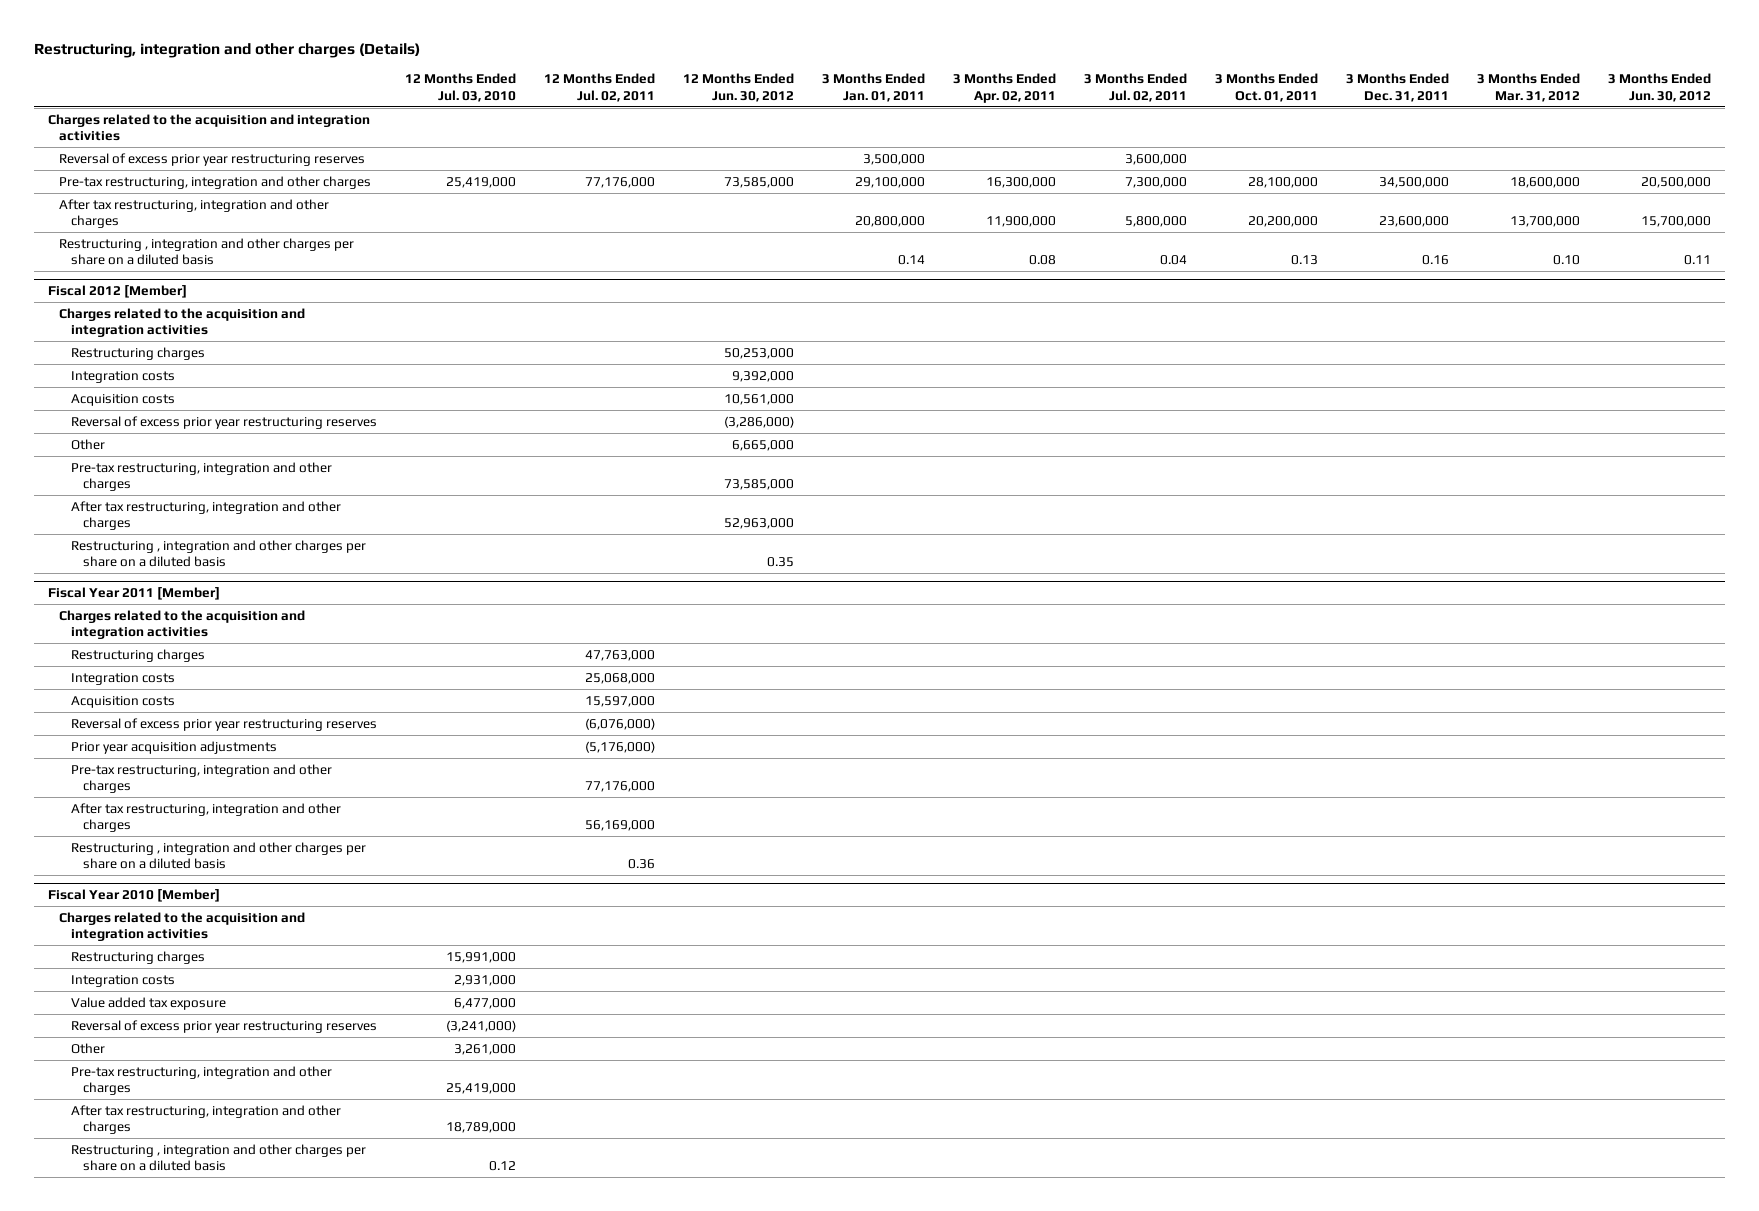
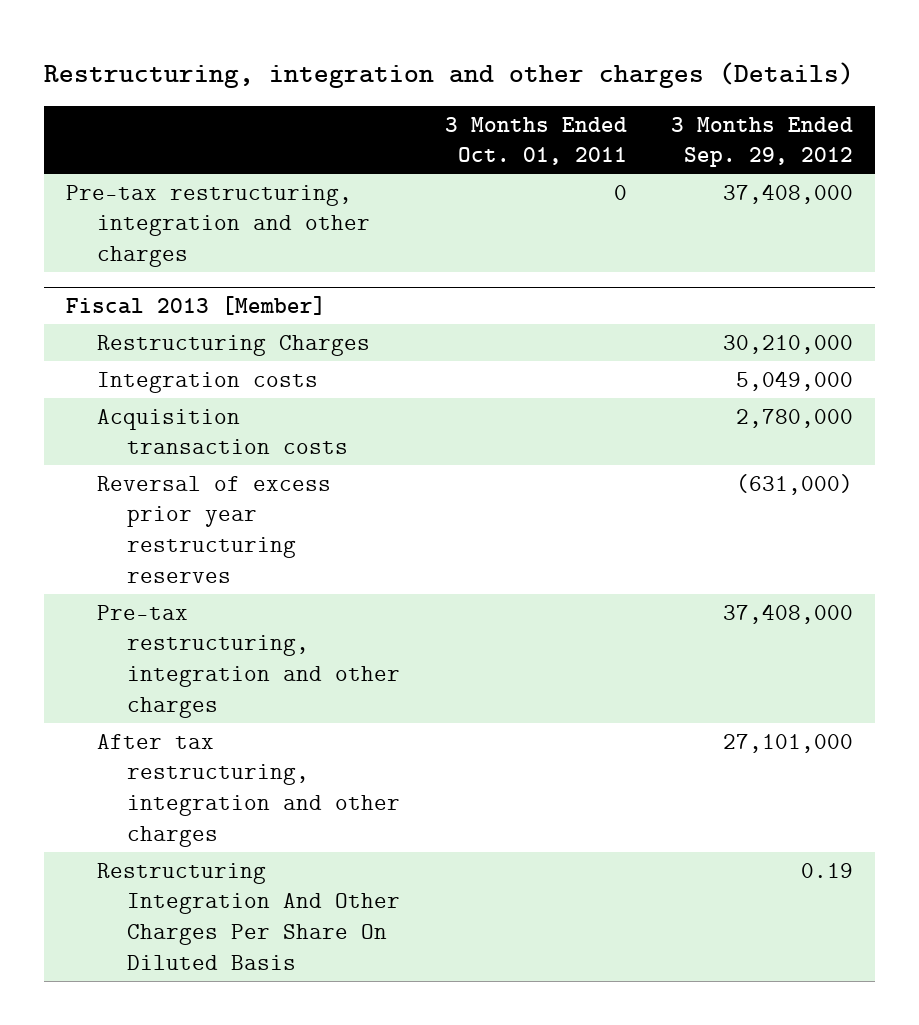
- | 12 Months Ended Jul. 03, 2010 | 12 Months Ended Jul. 02, 2011 | 12 Months Ended Jun. 30, 2012 | 3 Months Ended Jan. 01, 2011 | 3 Months Ended Apr. 02, 2011 | 3 Months Ended Jul. 02, 2011 | 3 Months Ended Oct. 01, 2011 | 3 Months Ended Dec. 31, 2011 | 3 Months Ended Mar. 31, 2012 | 3 Months Ended Jun. 30, 2012
+ | 3 Months Ended Oct. 01, 2011 | 3 Months Ended Sep. 29, 2012
- Charges related to the acquisition and integration activities
- Reversal of excess prior year restructuring reserves | | | | 3,500,000 | | 3,600,000 | | | |
- Pre-tax restructuring, integration and other charges | 25,419,000 | 77,176,000 | 73,585,000 | 29,100,000 | 16,300,000 | 7,300,000 | 28,100,000 | 34,500,000 | 18,600,000 | 20,500,000
- After tax restructuring, integration and other charges | | | | 20,800,000 | 11,900,000 | 5,800,000 | 20,200,000 | 23,600,000 | 13,700,000 | 15,700,000
- Restructuring , integration and other charges per share on a diluted basis | | | | 0.14 | 0.08 | 0.04 | 0.13 | 0.16 | 0.10 | 0.11
- Fiscal 2012 [Member]
- Charges related to the acquisition and integration activities
- Restructuring charges | | | 50,253,000 | | | | | | |
- Integration costs | | | 9,392,000 | | | | | | |
- Acquisition costs | | | 10,561,000 | | | | | | |
- Reversal of excess prior year restructuring reserves | | | (3,286,000) | | | | | | |
- Other | | | 6,665,000 | | | | | | |
- Pre-tax restructuring, integration and other charges | | | 73,585,000 | | | | | | |
- After tax restructuring, integration and other charges | | | 52,963,000 | | | | | | |
- Restructuring , integration and other charges per share on a diluted basis | | | 0.35 | | | | | | |
- Fiscal Year 2011 [Member]
- Charges related to the acquisition and integration activities
- Restructuring charges | | 47,763,000 | | | | | | | |
- Integration costs | | 25,068,000 | | | | | | | |
- Acquisition costs | | 15,597,000 | | | | | | | |
- Reversal of excess prior year restructuring reserves | | (6,076,000) | | | | | | | |
- Prior year acquisition adjustments | | (5,176,000) | | | | | | | |
- Pre-tax restructuring, integration and other charges | | 77,176,000 | | | | | | | |
- After tax restructuring, integration and other charges | | 56,169,000 | | | | | | | |
- Restructuring , integration and other charges per share on a diluted basis | | 0.36 | | | | | | | |
- Fiscal Year 2010 [Member]
- Charges related to the acquisition and integration activities
- Restructuring charges | 15,991,000 | | | | | | | | |
- Integration costs | 2,931,000 | | | | | | | | |
- Value added tax exposure | 6,477,000 | | | | | | | | |
- Reversal of excess prior year restructuring reserves | (3,241,000) | | | | | | | | |
- Other | 3,261,000 | | | | | | | | |
- Pre-tax restructuring, integration and other charges | 25,419,000 | | | | | | | | |
- After tax restructuring, integration and other charges | 18,789,000 | | | | | | | | |
- Restructuring , integration and other charges per share on a diluted basis | 0.12 | | | | | | | | |
+ Pre-tax restructuring, integration and other charges | 0 | 37,408,000
+ Fiscal 2013 [Member]
+ Restructuring Charges | | 30,210,000
+ Integration costs | | 5,049,000
+ Acquisition transaction costs | | 2,780,000
+ Reversal of excess prior year restructuring reserves | | (631,000)
+ Pre-tax restructuring, integration and other charges | | 37,408,000
+ After tax restructuring, integration and other charges | | 27,101,000
+ Restructuring Integration And Other Charges Per Share On Diluted Basis | | 0.19

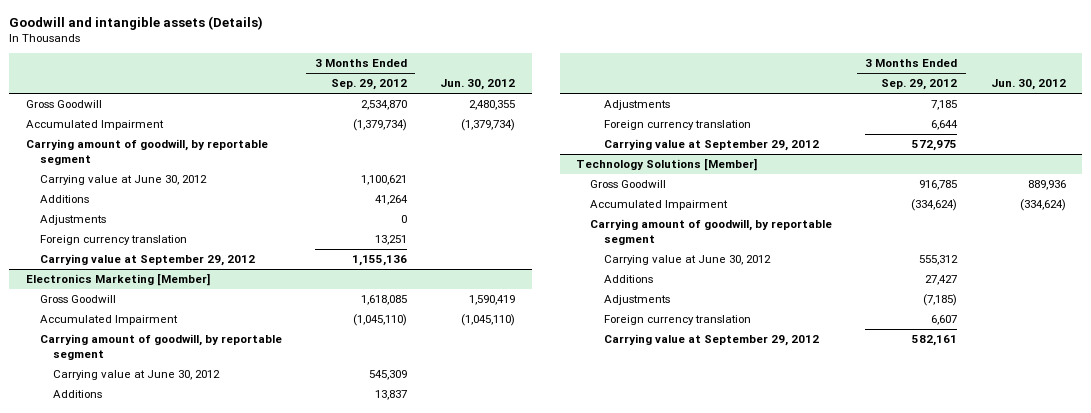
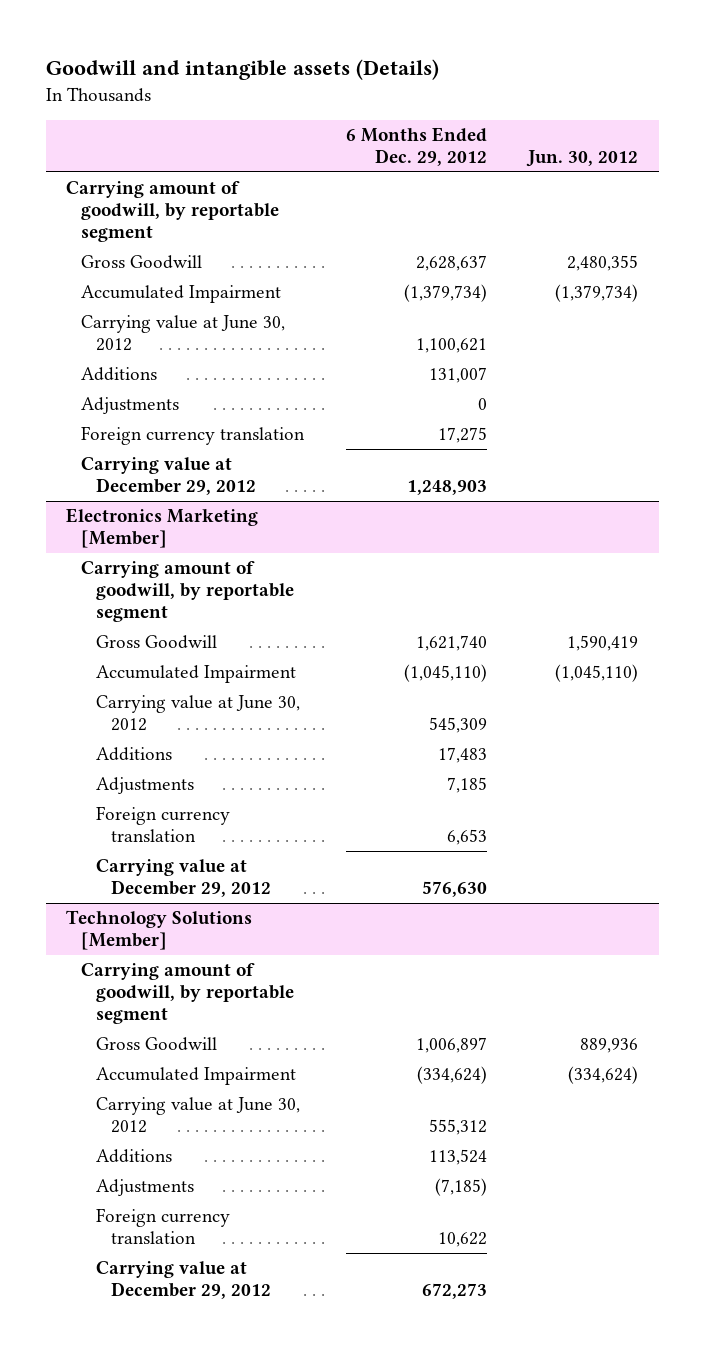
- | 3 Months Ended Sep. 29, 2012 | Jun. 30, 2012
+ | 6 Months Ended Dec. 29, 2012 | Jun. 30, 2012
moved up: Carrying amount of goodwill, by reportable segment
- Carrying value at September 29, 2012 | 1,155,136 |
+ Carrying value at December 29, 2012 | 1,248,903 |
@ Electronics Marketing [Member]
moved up: Carrying amount of goodwill, by reportable segment
- Carrying value at September 29, 2012 | 572,975 |
+ Carrying value at December 29, 2012 | 576,630 |
@ Technology Solutions [Member]
moved up: Carrying amount of goodwill, by reportable segment
- Carrying value at September 29, 2012 | 582,161 |
+ Carrying value at December 29, 2012 | 672,273 |

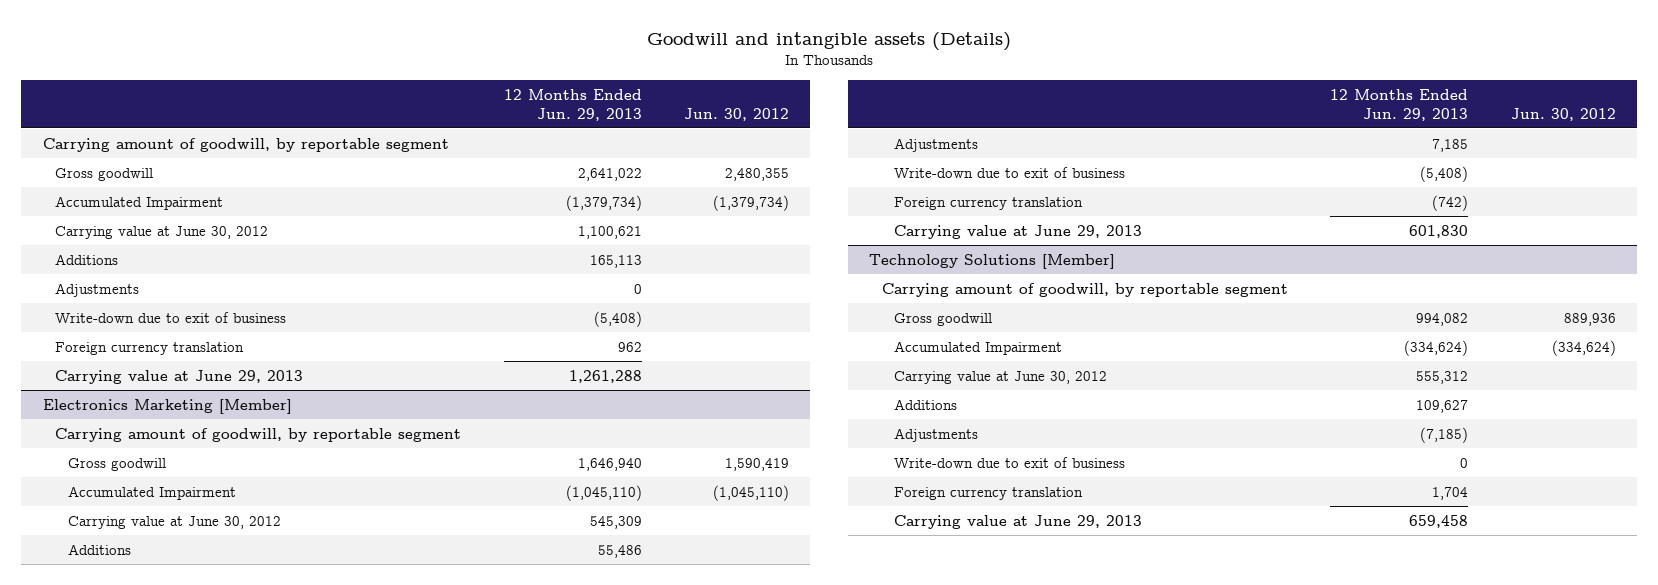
- | 6 Months Ended Dec. 29, 2012 | Jun. 30, 2012
+ | 12 Months Ended Jun. 29, 2013 | Jun. 30, 2012
- Gross Goodwill | 2,628,637 | 2,480,355
+ Gross goodwill | 2,641,022 | 2,480,355
+ Write-down due to exit of business | (5,408) |
- Carrying value at December 29, 2012 | 1,248,903 |
+ Carrying value at June 29, 2013 | 1,261,288 |
@ Electronics Marketing [Member]
- Gross Goodwill | 1,621,740 | 1,590,419
+ Gross goodwill | 1,646,940 | 1,590,419
+ Write-down due to exit of business | (5,408) |
- Carrying value at December 29, 2012 | 576,630 |
+ Carrying value at June 29, 2013 | 601,830 |
@ Technology Solutions [Member]
- Gross Goodwill | 1,006,897 | 889,936
+ Gross goodwill | 994,082 | 889,936
+ Write-down due to exit of business | 0 |
- Carrying value at December 29, 2012 | 672,273 |
+ Carrying value at June 29, 2013 | 659,458 |

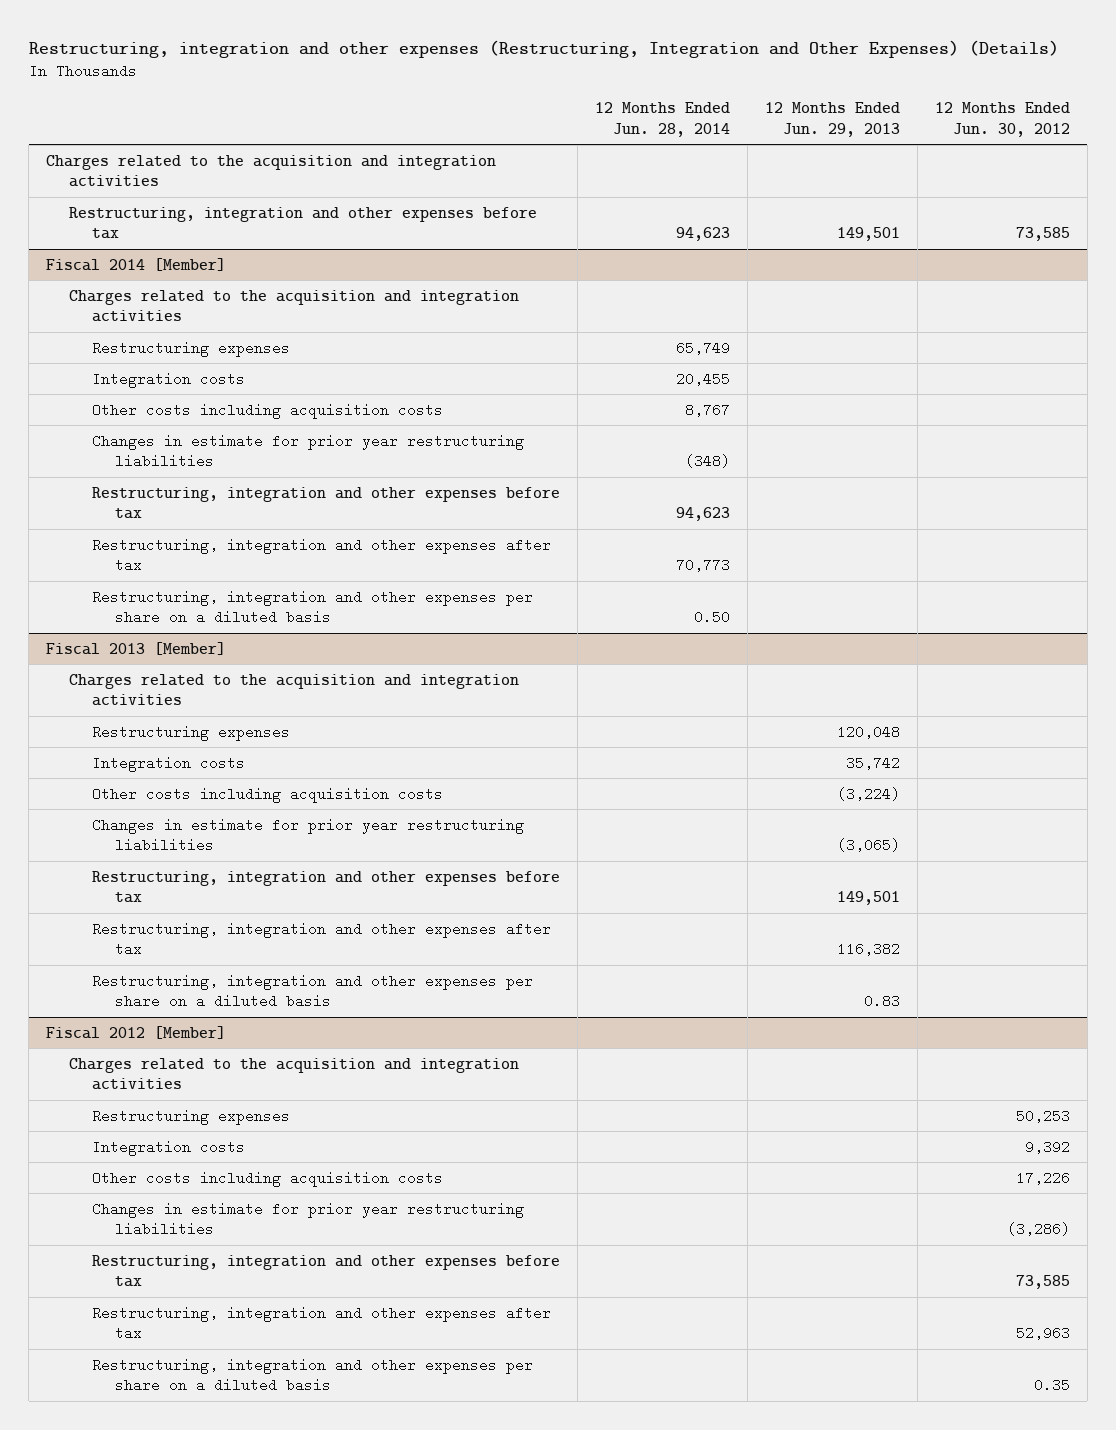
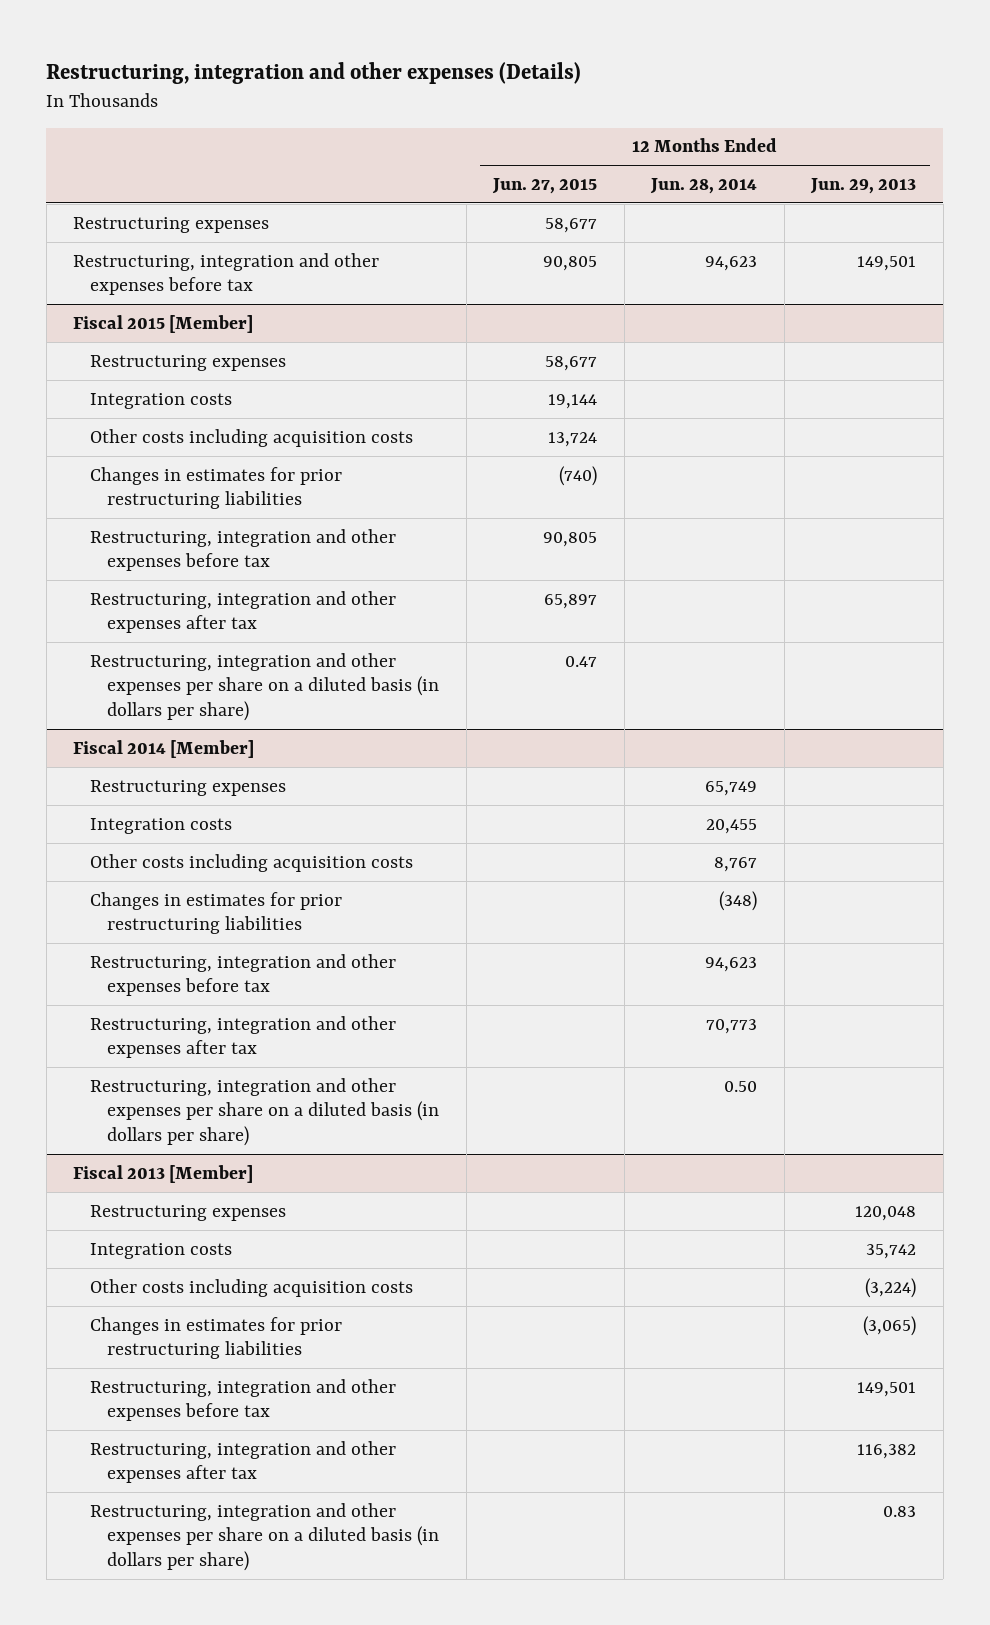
- Restructuring, integration and other expenses (Restructuring, Integration and Other Expenses) (Details)
+ Restructuring, integration and other expenses (Details)
- | 12 Months Ended Jun. 28, 2014 | 12 Months Ended Jun. 29, 2013 | 12 Months Ended Jun. 30, 2012
+ | 12 Months Ended Jun. 27, 2015 | 12 Months Ended Jun. 28, 2014 | 12 Months Ended Jun. 29, 2013
- Charges related to the acquisition and integration activities
+ Restructuring expenses | 58,677 | |
+ Fiscal 2015 [Member]
+ Restructuring expenses | 58,677 | |
+ Integration costs | 19,144 | |
+ Other costs including acquisition costs | 13,724 | |
+ Changes in estimates for prior restructuring liabilities | (740) | |
+ Restructuring, integration and other expenses before tax | 90,805 | |
+ Restructuring, integration and other expenses after tax | 65,897 | |
+ Restructuring, integration and other expenses per share on a diluted basis (in dollars per share) | 0.47 | |
@ Fiscal 2014 [Member]
- Charges related to the acquisition and integration activities
- Changes in estimate for prior year restructuring liabilities | (348) | |
+ Changes in estimates for prior restructuring liabilities | | (348) |
- Restructuring, integration and other expenses per share on a diluted basis | 0.50 | |
+ Restructuring, integration and other expenses per share on a diluted basis (in dollars per share) | | 0.50 |
@ Fiscal 2013 [Member]
- Charges related to the acquisition and integration activities
- Changes in estimate for prior year restructuring liabilities | | (3,065) |
+ Changes in estimates for prior restructuring liabilities | | | (3,065)
- Restructuring, integration and other expenses per share on a diluted basis | | 0.83 |
- Fiscal 2012 [Member]
- Charges related to the acquisition and integration activities
- Restructuring expenses | | | 50,253
- Integration costs | | | 9,392
- Other costs including acquisition costs | | | 17,226
- Changes in estimate for prior year restructuring liabilities | | | (3,286)
- Restructuring, integration and other expenses before tax | | | 73,585
- Restructuring, integration and other expenses after tax | | | 52,963
- Restructuring, integration and other expenses per share on a diluted basis | | | 0.35
@ Fiscal 2013 [Member]
+ Restructuring, integration and other expenses per share on a diluted basis (in dollars per share) | | | 0.83

